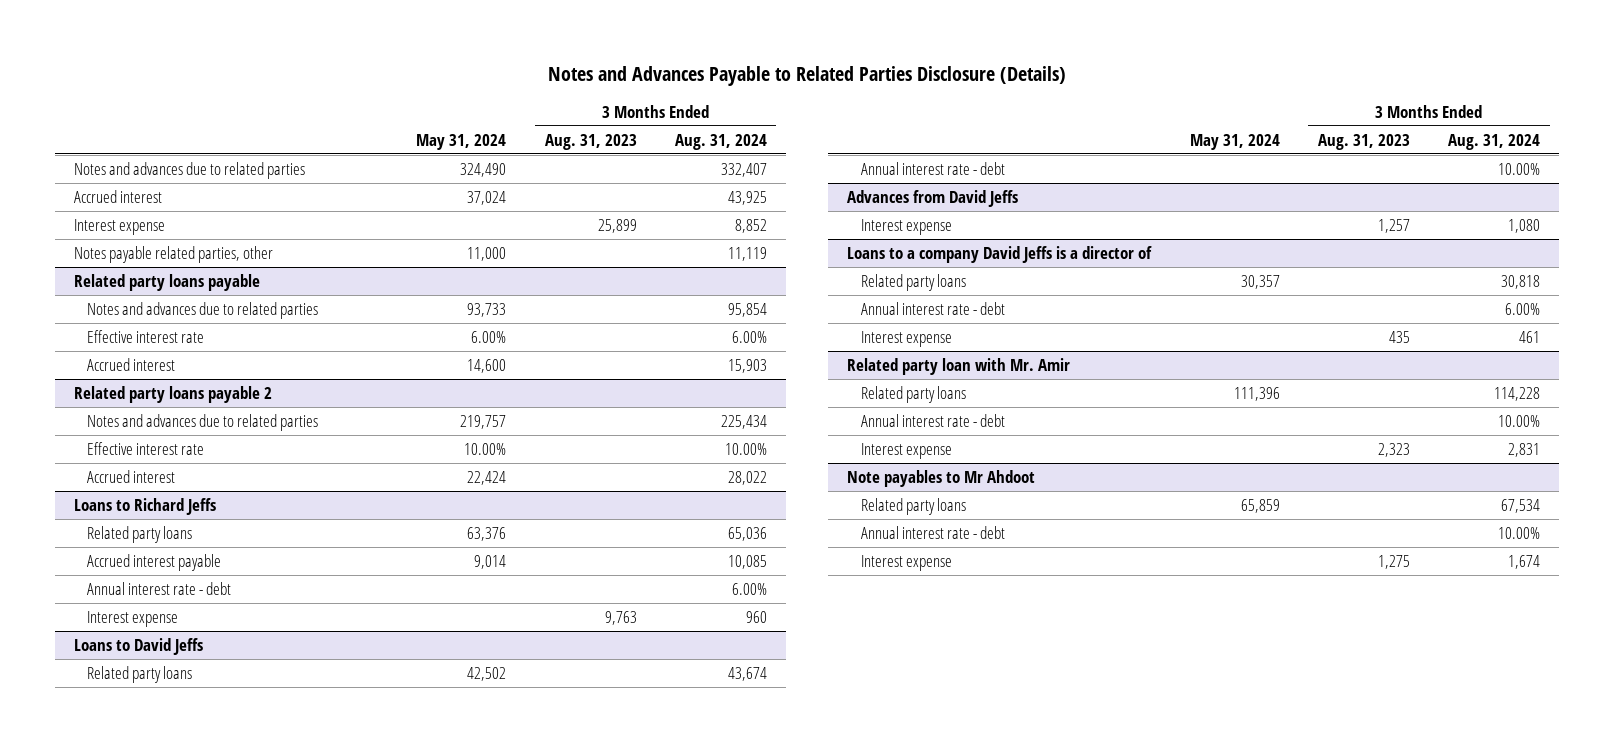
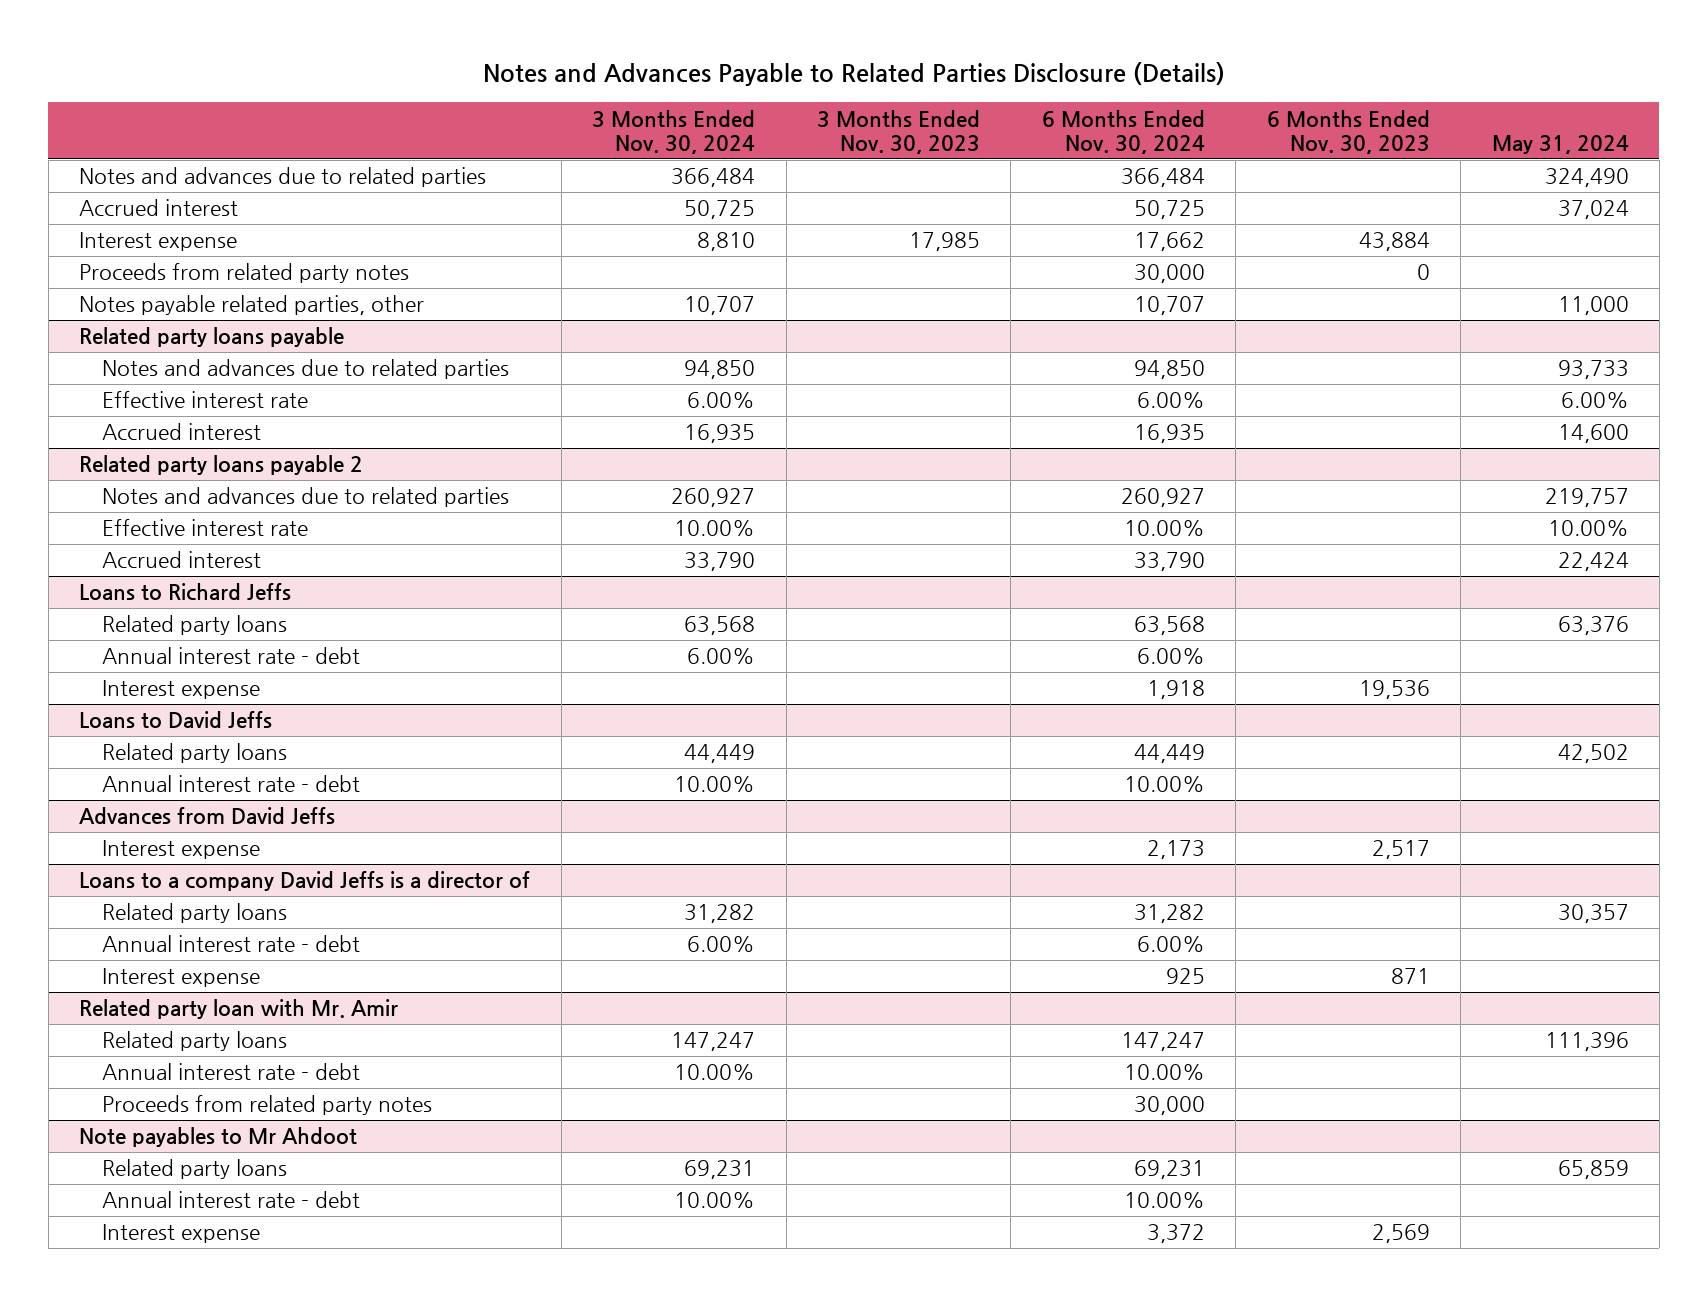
- | May 31, 2024 | 3 Months Ended Aug. 31, 2023 | 3 Months Ended Aug. 31, 2024
+ | 3 Months Ended Nov. 30, 2024 | 3 Months Ended Nov. 30, 2023 | 6 Months Ended Nov. 30, 2024 | 6 Months Ended Nov. 30, 2023 | May 31, 2024
+ Proceeds from related party notes | | | 30,000 | 0 |
@ Loans to Richard Jeffs
- Accrued interest payable | 9,014 | | 10,085
@ Related party loan with Mr. Amir
- Interest expense | | 2,323 | 2,831
+ Proceeds from related party notes | | | 30,000 | |

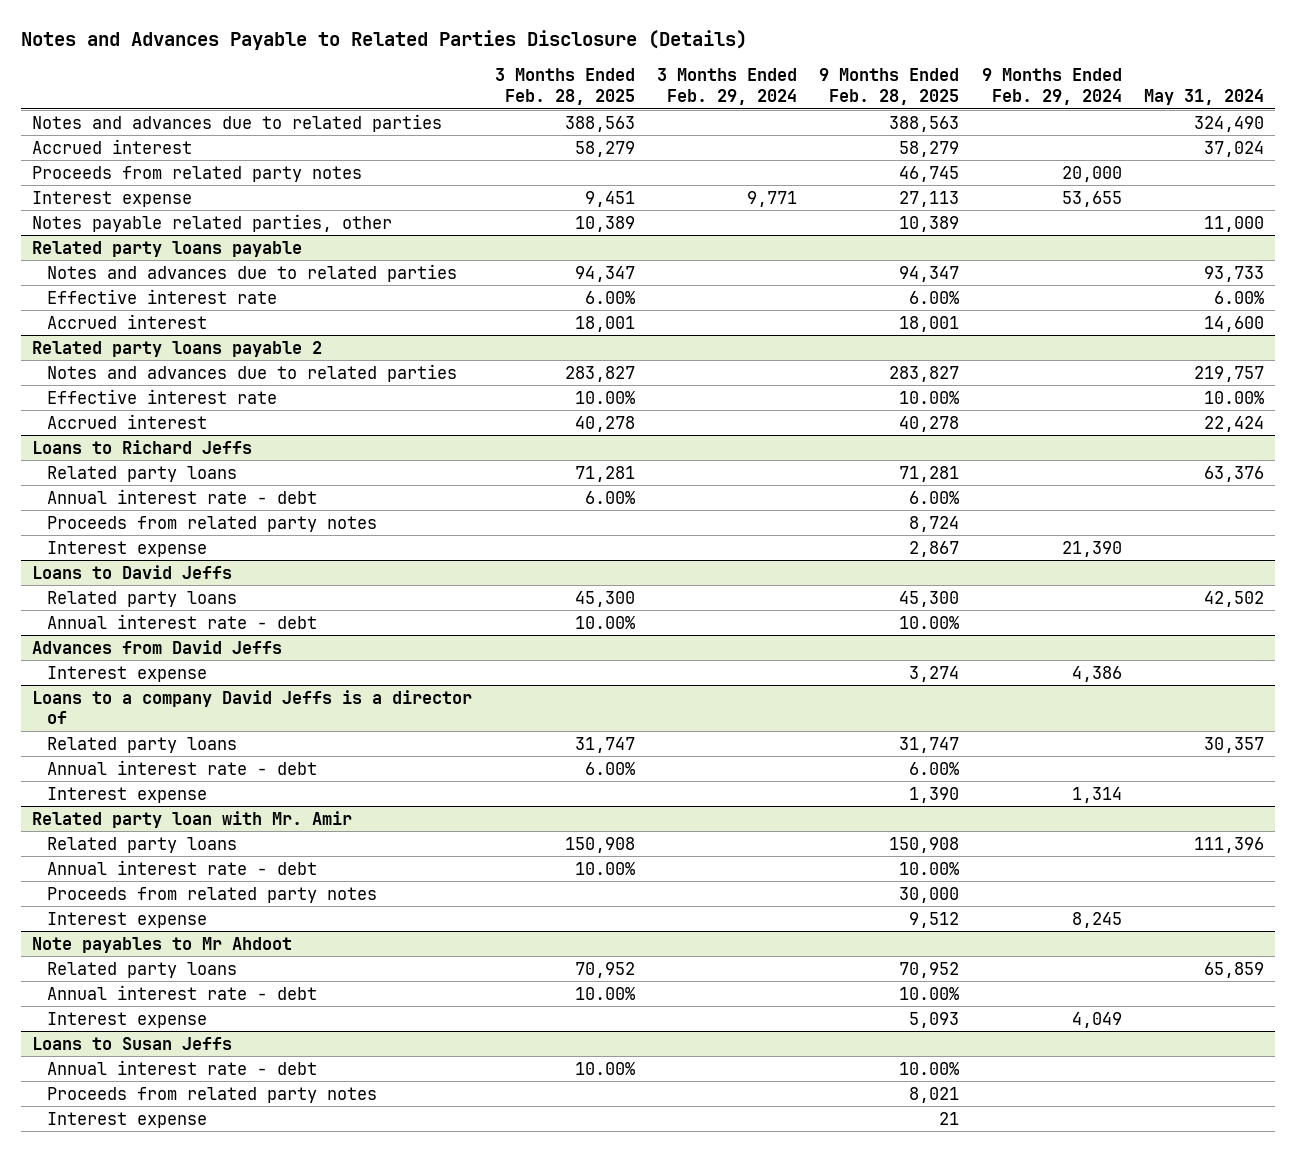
- | 3 Months Ended Nov. 30, 2024 | 3 Months Ended Nov. 30, 2023 | 6 Months Ended Nov. 30, 2024 | 6 Months Ended Nov. 30, 2023 | May 31, 2024
+ | 3 Months Ended Feb. 28, 2025 | 3 Months Ended Feb. 29, 2024 | 9 Months Ended Feb. 28, 2025 | 9 Months Ended Feb. 29, 2024 | May 31, 2024
moved down: Interest expense | 9,451 | 9,771 | 27,113 | 53,655 |
@ Loans to Richard Jeffs
+ Proceeds from related party notes | | | 8,724 | |
@ Related party loan with Mr. Amir
+ Interest expense | | | 9,512 | 8,245 |
+ Loans to Susan Jeffs
+ Annual interest rate - debt | 10.00% | | 10.00% | |
+ Proceeds from related party notes | | | 8,021 | |
+ Interest expense | | | 21 | |

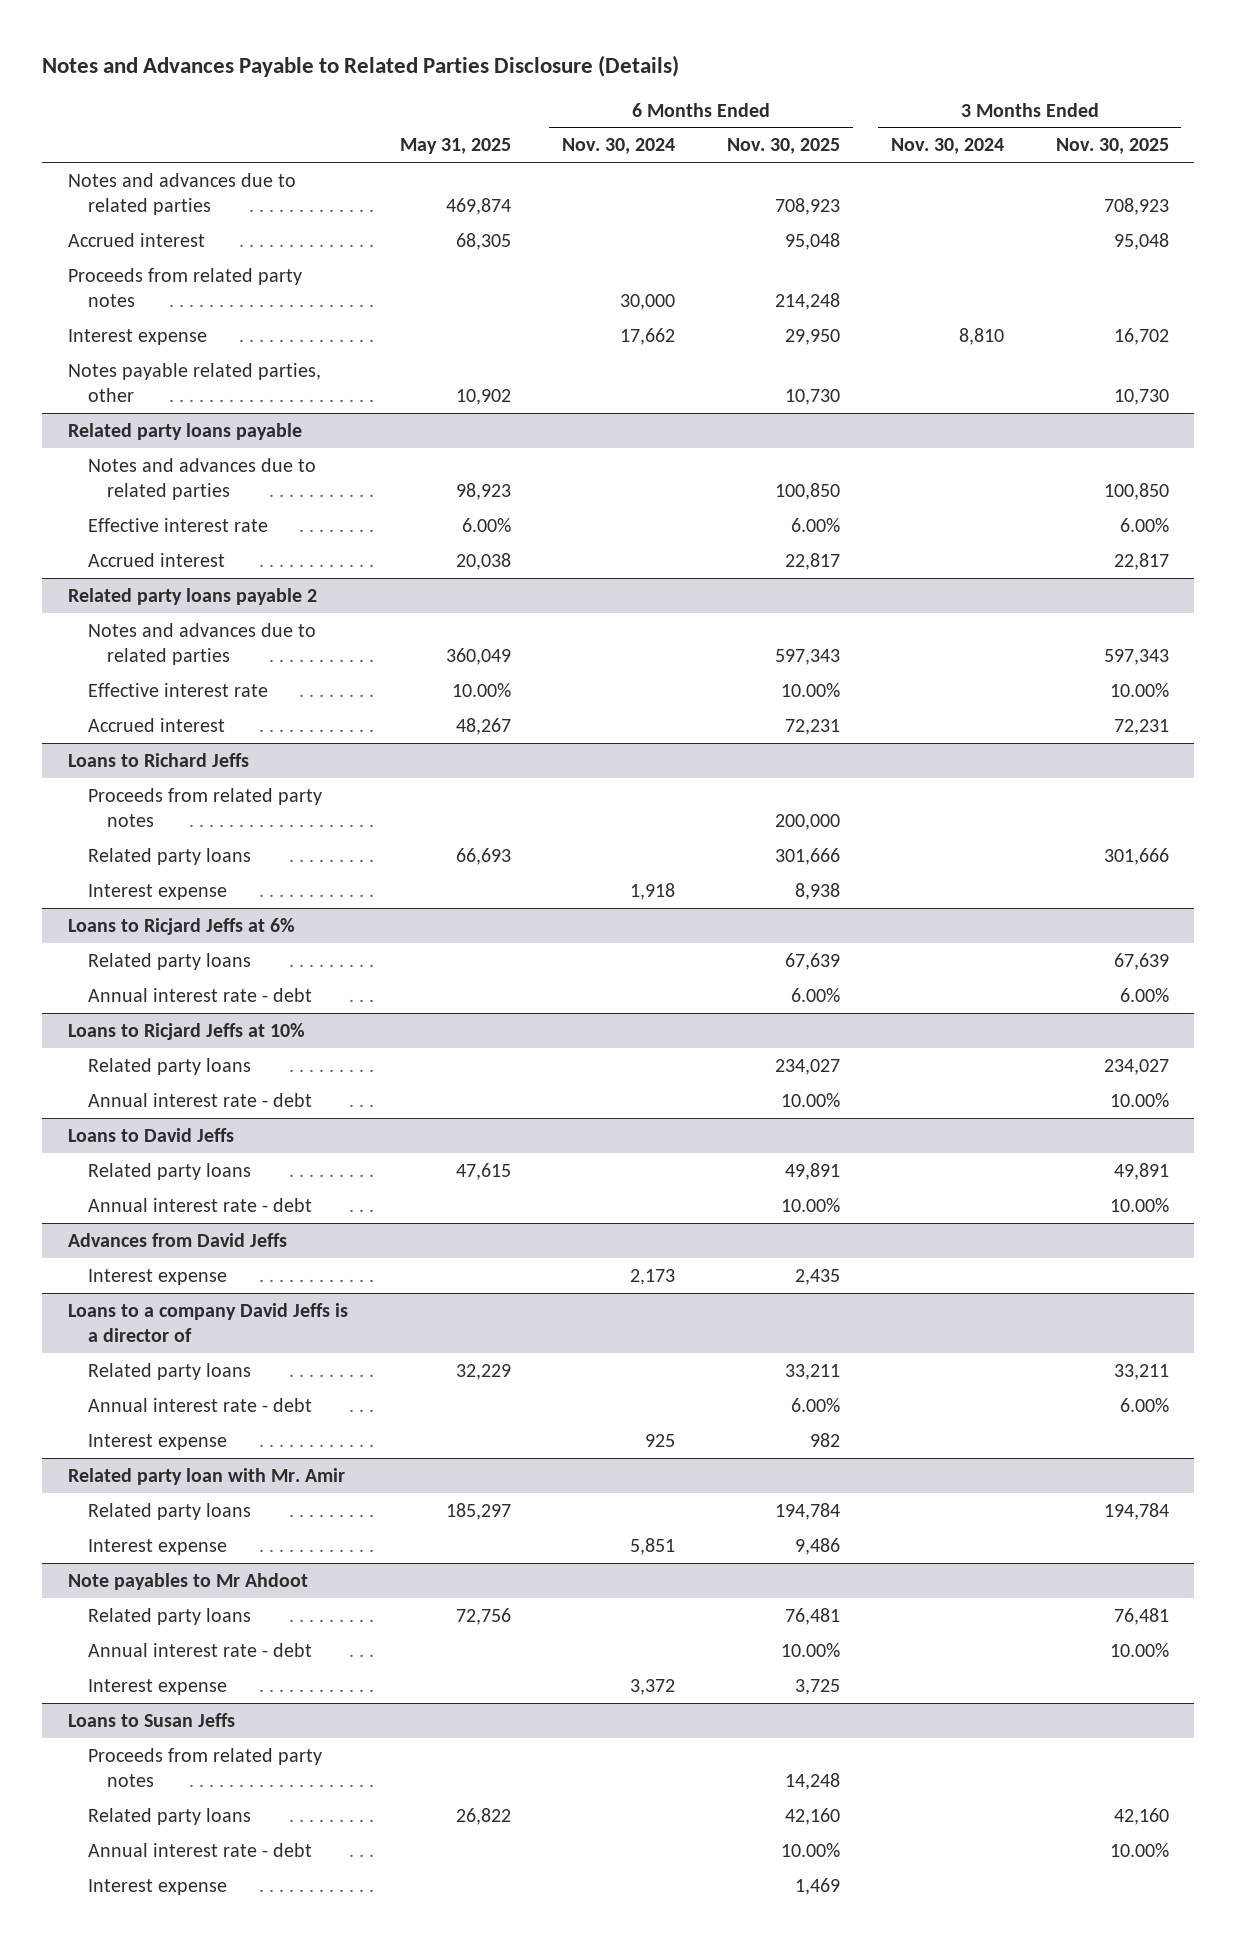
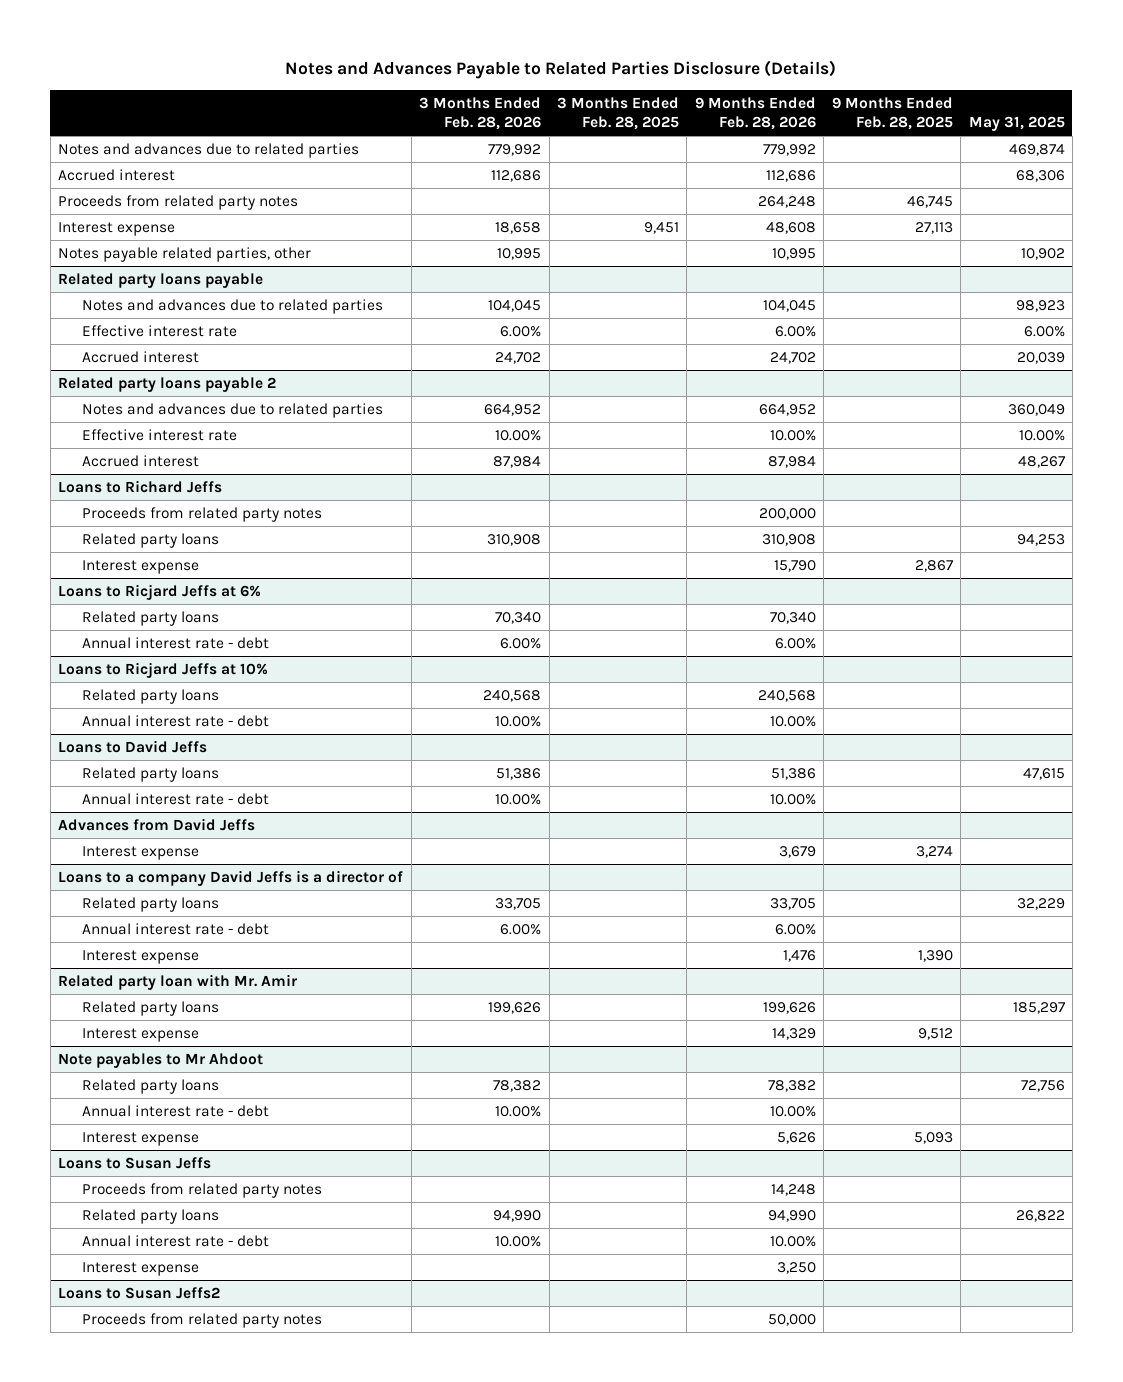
- | May 31, 2025 | 6 Months Ended Nov. 30, 2024 | 6 Months Ended Nov. 30, 2025 | 3 Months Ended Nov. 30, 2024 | 3 Months Ended Nov. 30, 2025
+ | 3 Months Ended Feb. 28, 2026 | 3 Months Ended Feb. 28, 2025 | 9 Months Ended Feb. 28, 2026 | 9 Months Ended Feb. 28, 2025 | May 31, 2025
- Accrued interest | 68,305 | | 95,048 | | 95,048
+ Accrued interest | 112,686 | | 112,686 | | 68,306
@ Related party loans payable
- Accrued interest | 20,038 | | 22,817 | | 22,817
+ Accrued interest | 24,702 | | 24,702 | | 20,039
@ Loans to Richard Jeffs
- Related party loans | 66,693 | | 301,666 | | 301,666
+ Related party loans | 310,908 | | 310,908 | | 94,253
+ Loans to Susan Jeffs2
+ Proceeds from related party notes | | | 50,000 | |

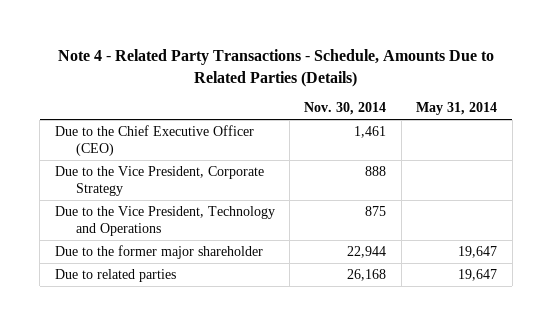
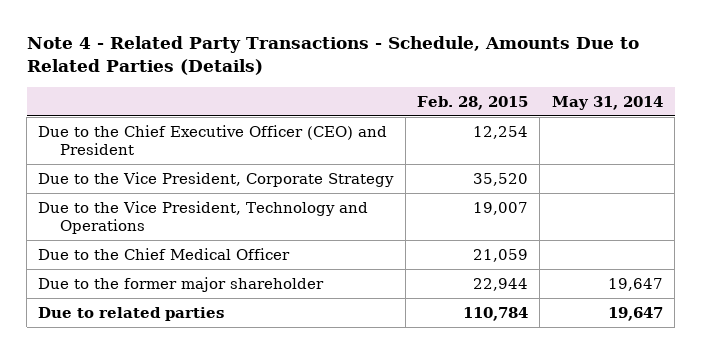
- | Nov. 30, 2014 | May 31, 2014
+ | Feb. 28, 2015 | May 31, 2014
- Due to the Chief Executive Officer (CEO) | 1,461 |
+ Due to the Chief Executive Officer (CEO) and President | 12,254 |
+ Due to the Chief Medical Officer | 21,059 |

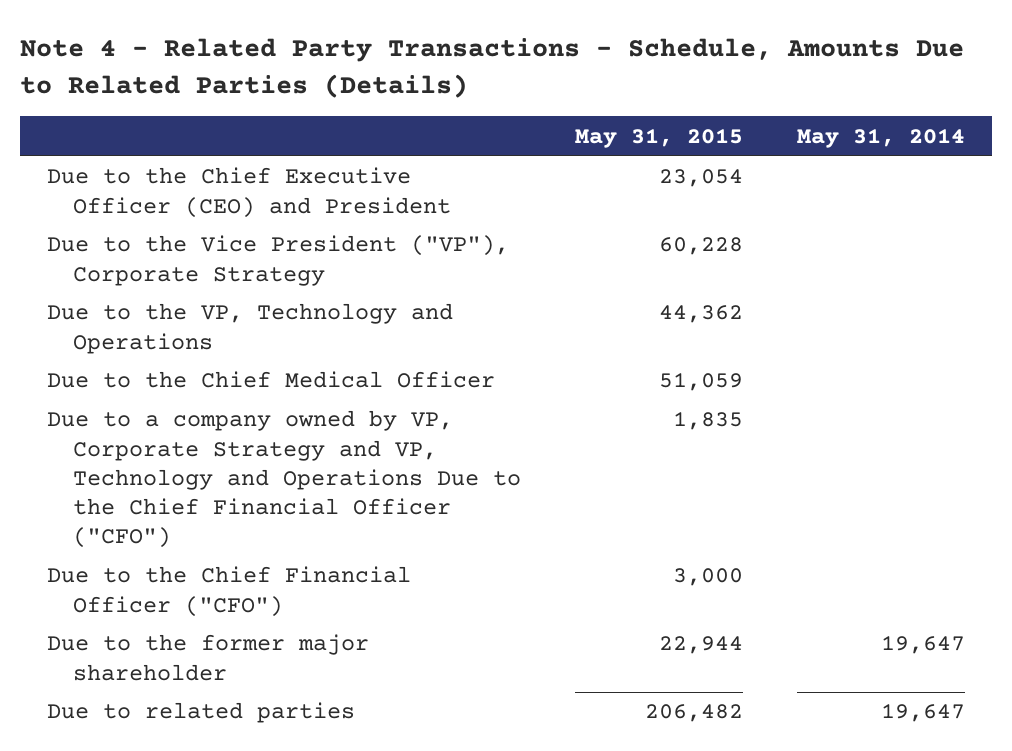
- | Feb. 28, 2015 | May 31, 2014
+ | May 31, 2015 | May 31, 2014
- Due to the Vice President, Corporate Strategy | 35,520 |
- Due to the Vice President, Technology and Operations | 19,007 |
+ Due to the Vice President ("VP"), Corporate Strategy | 60,228 |
+ Due to the VP, Technology and Operations | 44,362 |
+ Due to a company owned by VP, Corporate Strategy and VP, Technology and Operations Due to the Chief Financial Officer ("CFO") | 1,835 |
+ Due to the Chief Financial Officer ("CFO") | 3,000 |

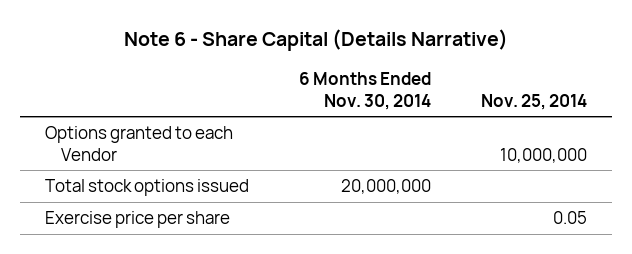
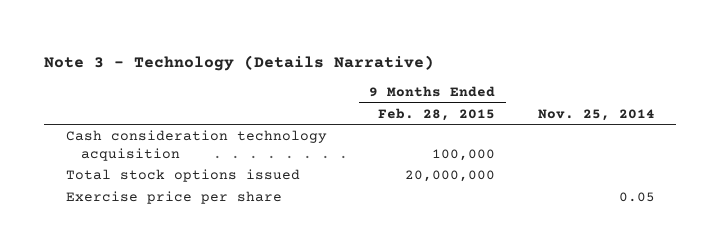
- Note 6 - Share Capital (Details Narrative)
+ Note 3 - Technology (Details Narrative)
- | 6 Months Ended Nov. 30, 2014 | Nov. 25, 2014
+ | 9 Months Ended Feb. 28, 2015 | Nov. 25, 2014
- Options granted to each Vendor | | 10,000,000
+ Cash consideration technology acquisition | 100,000 |

